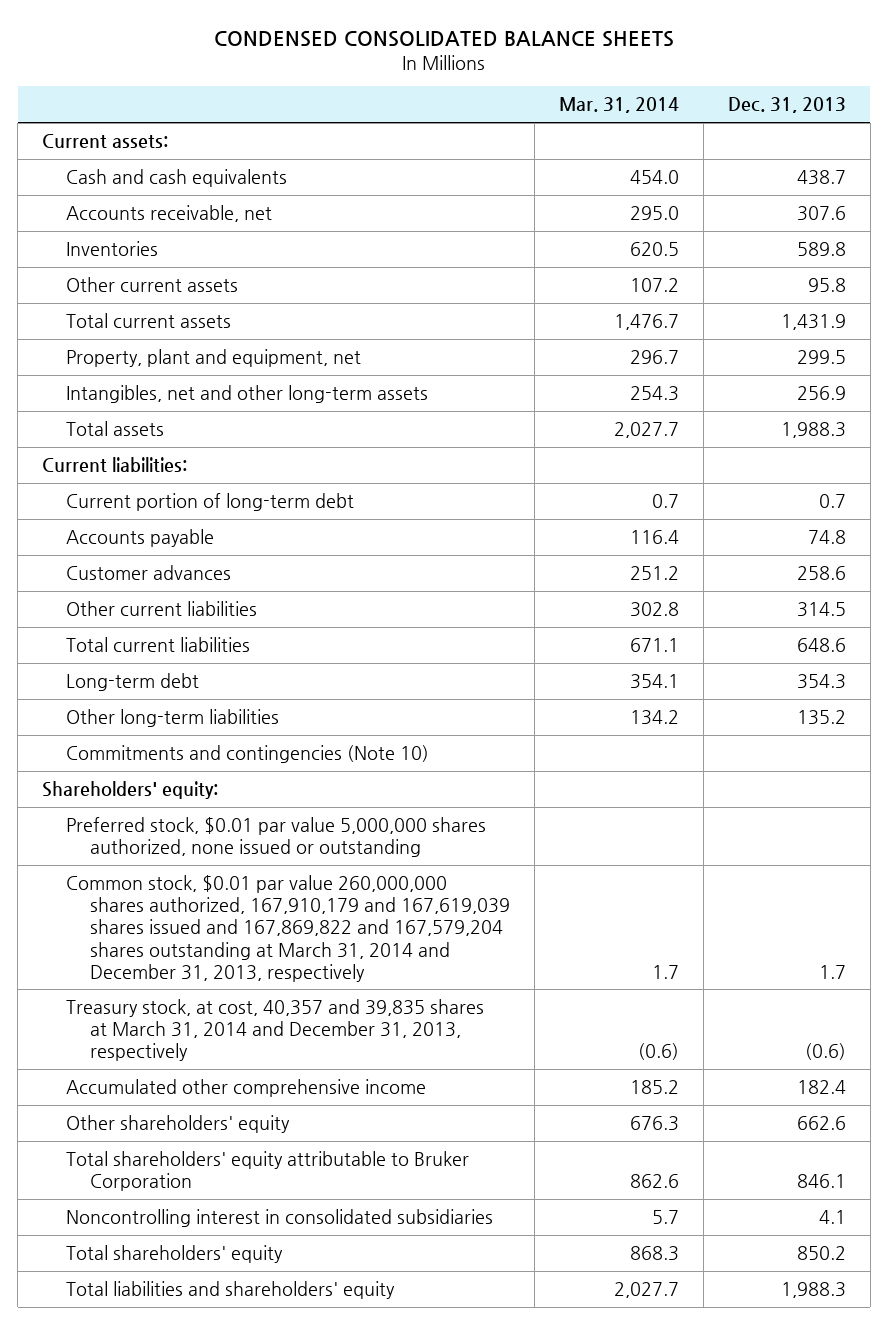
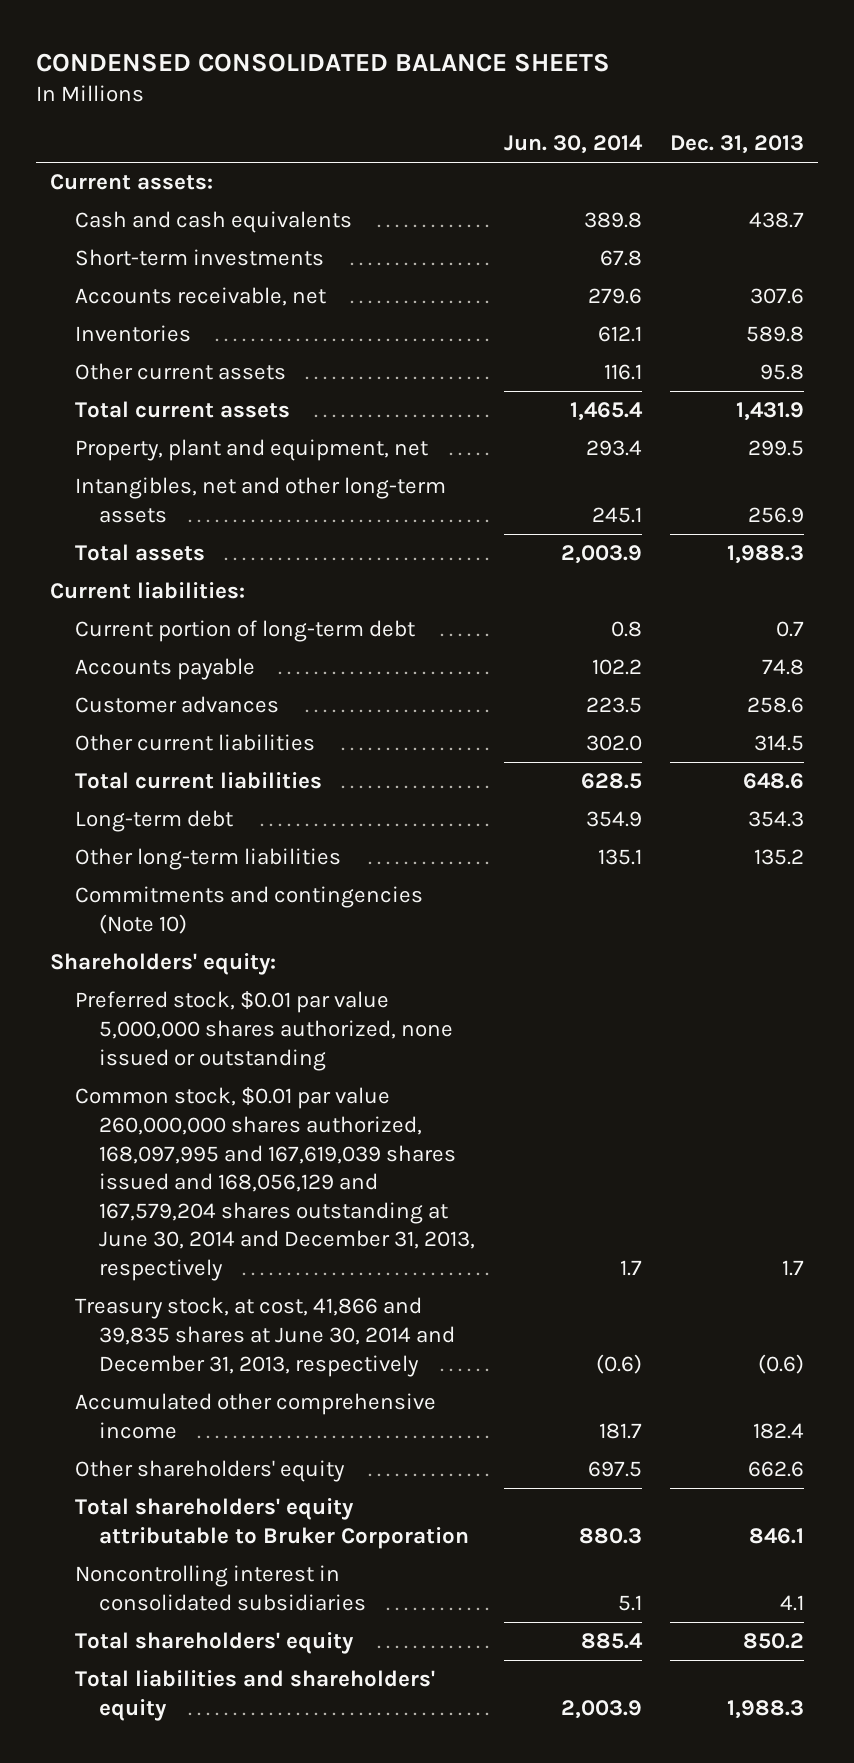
- | Mar. 31, 2014 | Dec. 31, 2013
+ | Jun. 30, 2014 | Dec. 31, 2013
+ Short-term investments | 67.8 |
- Common stock, $0.01 par value 260,000,000 shares authorized, 167,910,179 and 167,619,039 shares issued and 167,869,822 and 167,579,204 shares outstanding at March 31, 2014 and December 31, 2013, respectively | 1.7 | 1.7
- Treasury stock, at cost, 40,357 and 39,835 shares at March 31, 2014 and December 31, 2013, respectively | (0.6) | (0.6)
+ Common stock, $0.01 par value 260,000,000 shares authorized, 168,097,995 and 167,619,039 shares issued and 168,056,129 and 167,579,204 shares outstanding at June 30, 2014 and December 31, 2013, respectively | 1.7 | 1.7
+ Treasury stock, at cost, 41,866 and 39,835 shares at June 30, 2014 and December 31, 2013, respectively | (0.6) | (0.6)

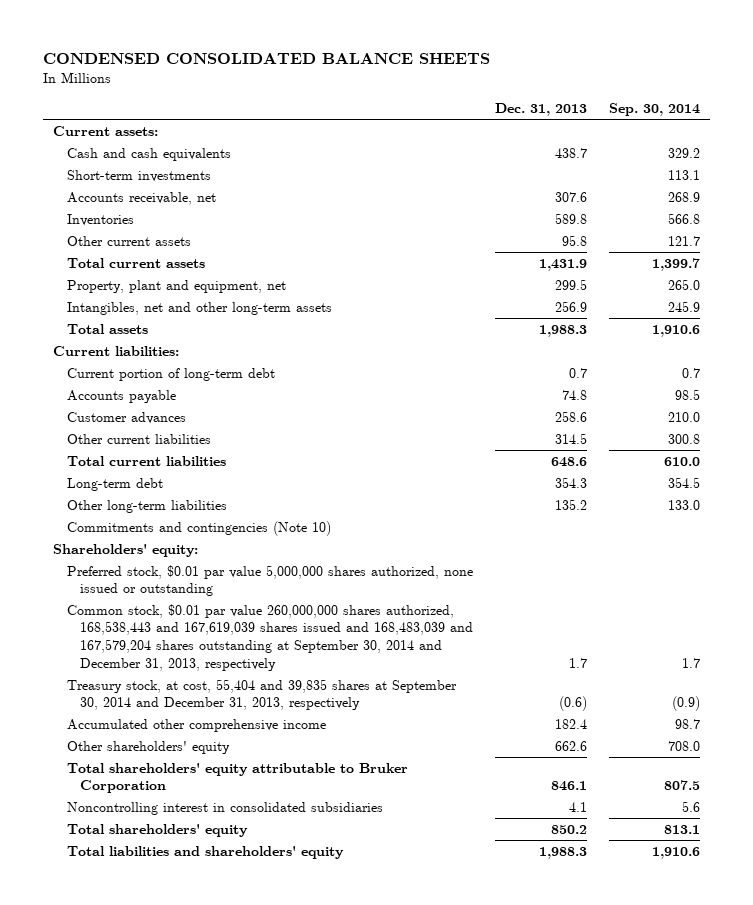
- | Jun. 30, 2014 | Dec. 31, 2013
+ | Dec. 31, 2013 | Sep. 30, 2014
- Common stock, $0.01 par value 260,000,000 shares authorized, 168,097,995 and 167,619,039 shares issued and 168,056,129 and 167,579,204 shares outstanding at June 30, 2014 and December 31, 2013, respectively | 1.7 | 1.7
- Treasury stock, at cost, 41,866 and 39,835 shares at June 30, 2014 and December 31, 2013, respectively | (0.6) | (0.6)
+ Common stock, $0.01 par value 260,000,000 shares authorized, 168,538,443 and 167,619,039 shares issued and 168,483,039 and 167,579,204 shares outstanding at September 30, 2014 and December 31, 2013, respectively | 1.7 | 1.7
+ Treasury stock, at cost, 55,404 and 39,835 shares at September 30, 2014 and December 31, 2013, respectively | (0.6) | (0.9)

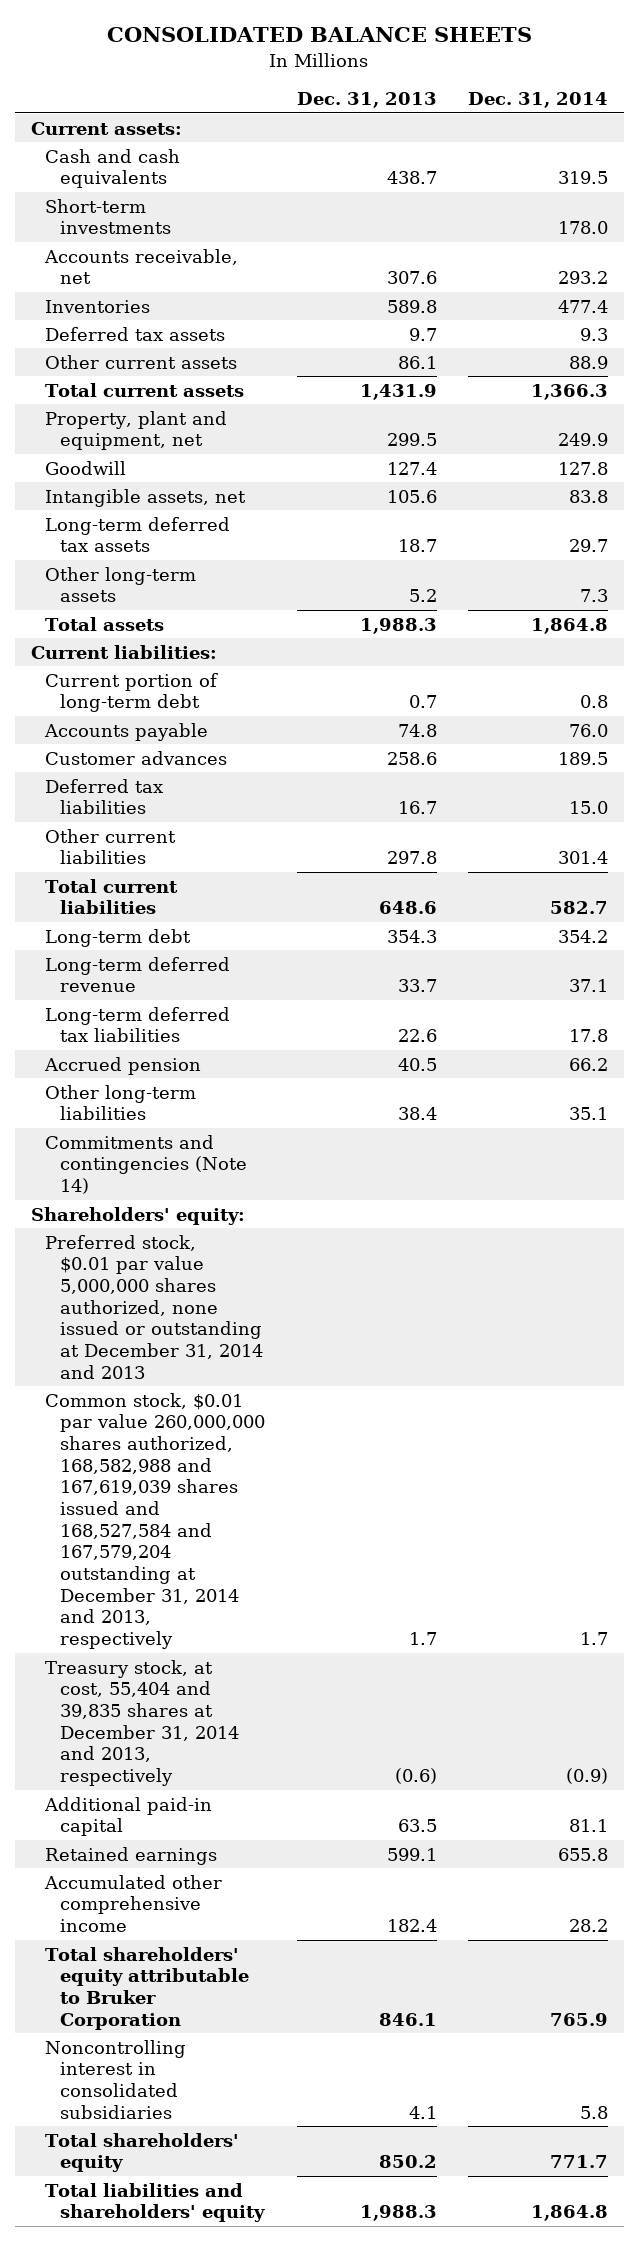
- CONDENSED CONSOLIDATED BALANCE SHEETS
+ CONSOLIDATED BALANCE SHEETS
- | Dec. 31, 2013 | Sep. 30, 2014
+ | Dec. 31, 2013 | Dec. 31, 2014
- Other current assets | 95.8 | 121.7
+ Deferred tax assets | 9.7 | 9.3
+ Other current assets | 86.1 | 88.9
- Intangibles, net and other long-term assets | 256.9 | 245.9
+ Goodwill | 127.4 | 127.8
+ Intangible assets, net | 105.6 | 83.8
+ Long-term deferred tax assets | 18.7 | 29.7
+ Other long-term assets | 5.2 | 7.3
- Other current liabilities | 314.5 | 300.8
+ Deferred tax liabilities | 16.7 | 15.0
+ Other current liabilities | 297.8 | 301.4
- Other long-term liabilities | 135.2 | 133.0
- Commitments and contingencies (Note 10)
+ Long-term deferred revenue | 33.7 | 37.1
+ Long-term deferred tax liabilities | 22.6 | 17.8
+ Accrued pension | 40.5 | 66.2
+ Other long-term liabilities | 38.4 | 35.1
+ Commitments and contingencies (Note 14)
- Preferred stock, $0.01 par value 5,000,000 shares authorized, none issued or outstanding
- Common stock, $0.01 par value 260,000,000 shares authorized, 168,538,443 and 167,619,039 shares issued and 168,483,039 and 167,579,204 shares outstanding at September 30, 2014 and December 31, 2013, respectively | 1.7 | 1.7
- Treasury stock, at cost, 55,404 and 39,835 shares at September 30, 2014 and December 31, 2013, respectively | (0.6) | (0.9)
+ Preferred stock, $0.01 par value 5,000,000 shares authorized, none issued or outstanding at December 31, 2014 and 2013
+ Common stock, $0.01 par value 260,000,000 shares authorized, 168,582,988 and 167,619,039 shares issued and 168,527,584 and 167,579,204 outstanding at December 31, 2014 and 2013, respectively | 1.7 | 1.7
+ Treasury stock, at cost, 55,404 and 39,835 shares at December 31, 2014 and 2013, respectively | (0.6) | (0.9)
+ Additional paid-in capital | 63.5 | 81.1
+ Retained earnings | 599.1 | 655.8
- Other shareholders' equity | 662.6 | 708.0

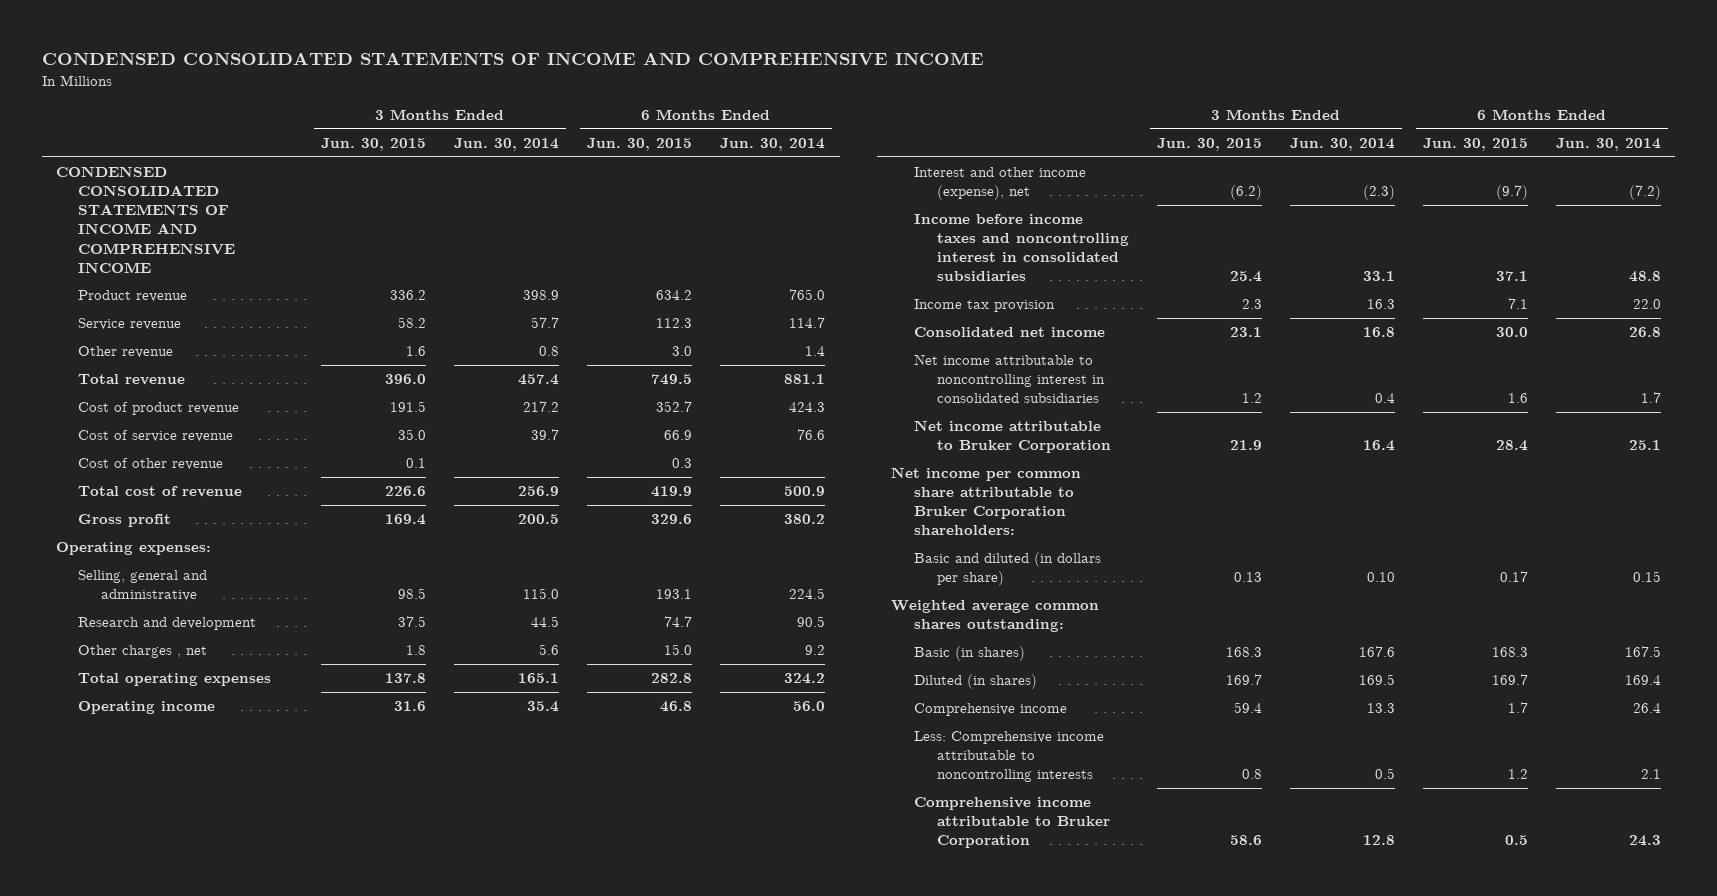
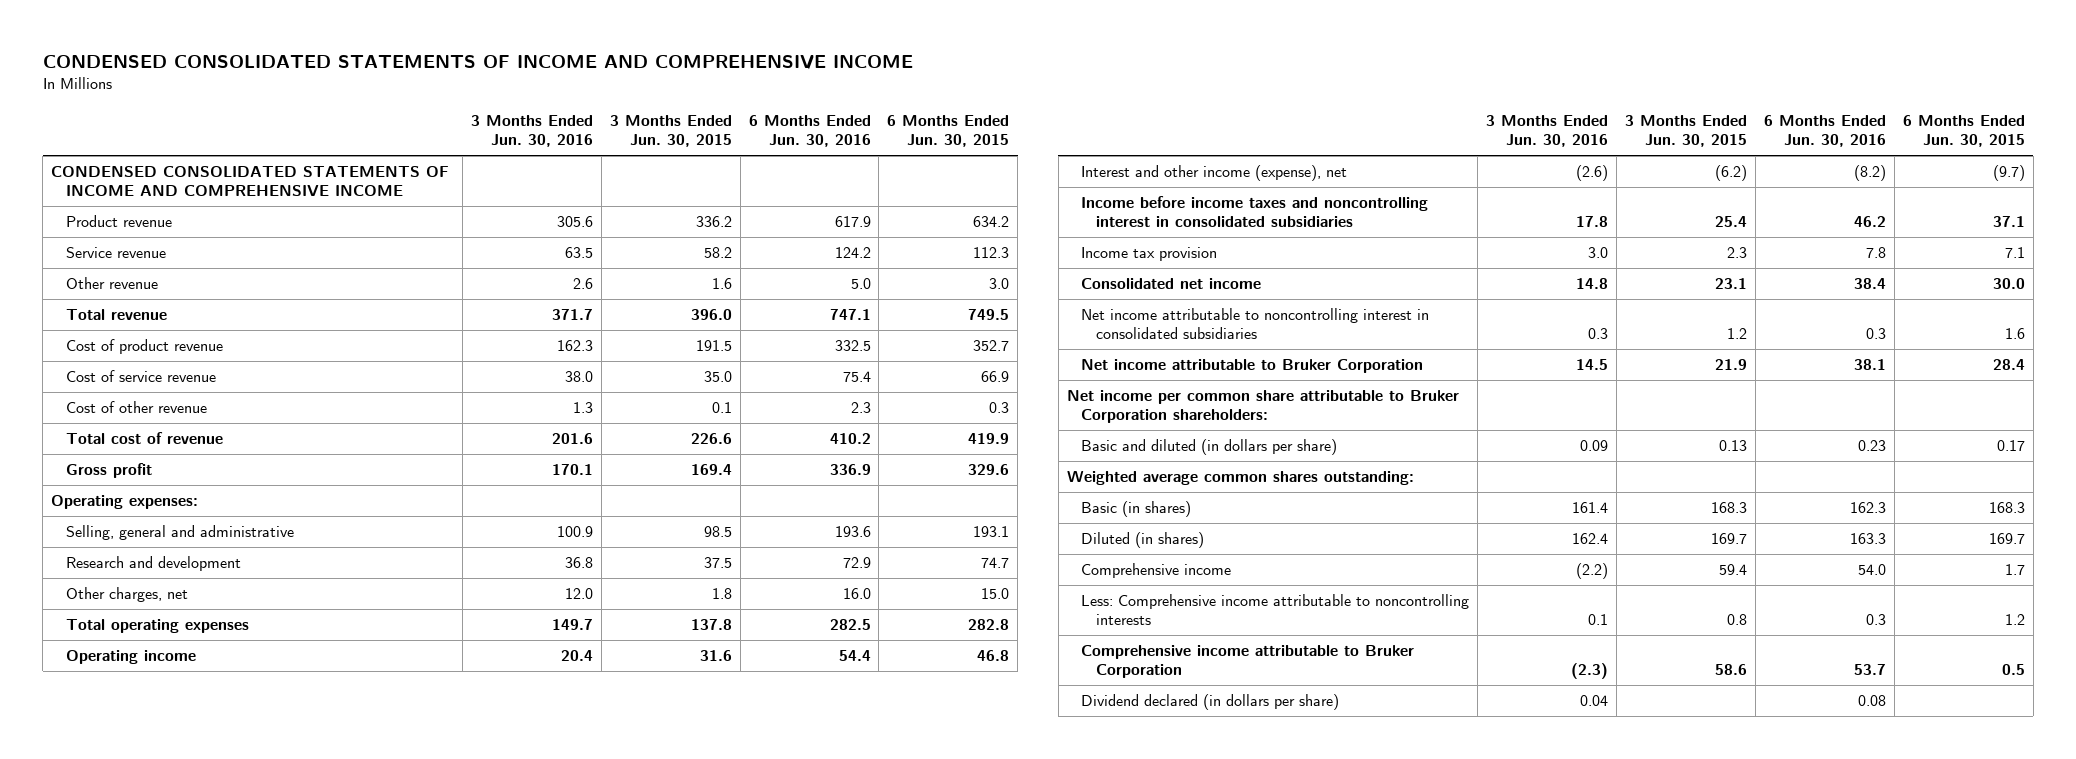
- | 3 Months Ended Jun. 30, 2015 | 3 Months Ended Jun. 30, 2014 | 6 Months Ended Jun. 30, 2015 | 6 Months Ended Jun. 30, 2014
+ | 3 Months Ended Jun. 30, 2016 | 3 Months Ended Jun. 30, 2015 | 6 Months Ended Jun. 30, 2016 | 6 Months Ended Jun. 30, 2015
- Other charges , net | 1.8 | 5.6 | 15.0 | 9.2
+ Other charges, net | 12.0 | 1.8 | 16.0 | 15.0
+ Dividend declared (in dollars per share) | 0.04 | | 0.08 |

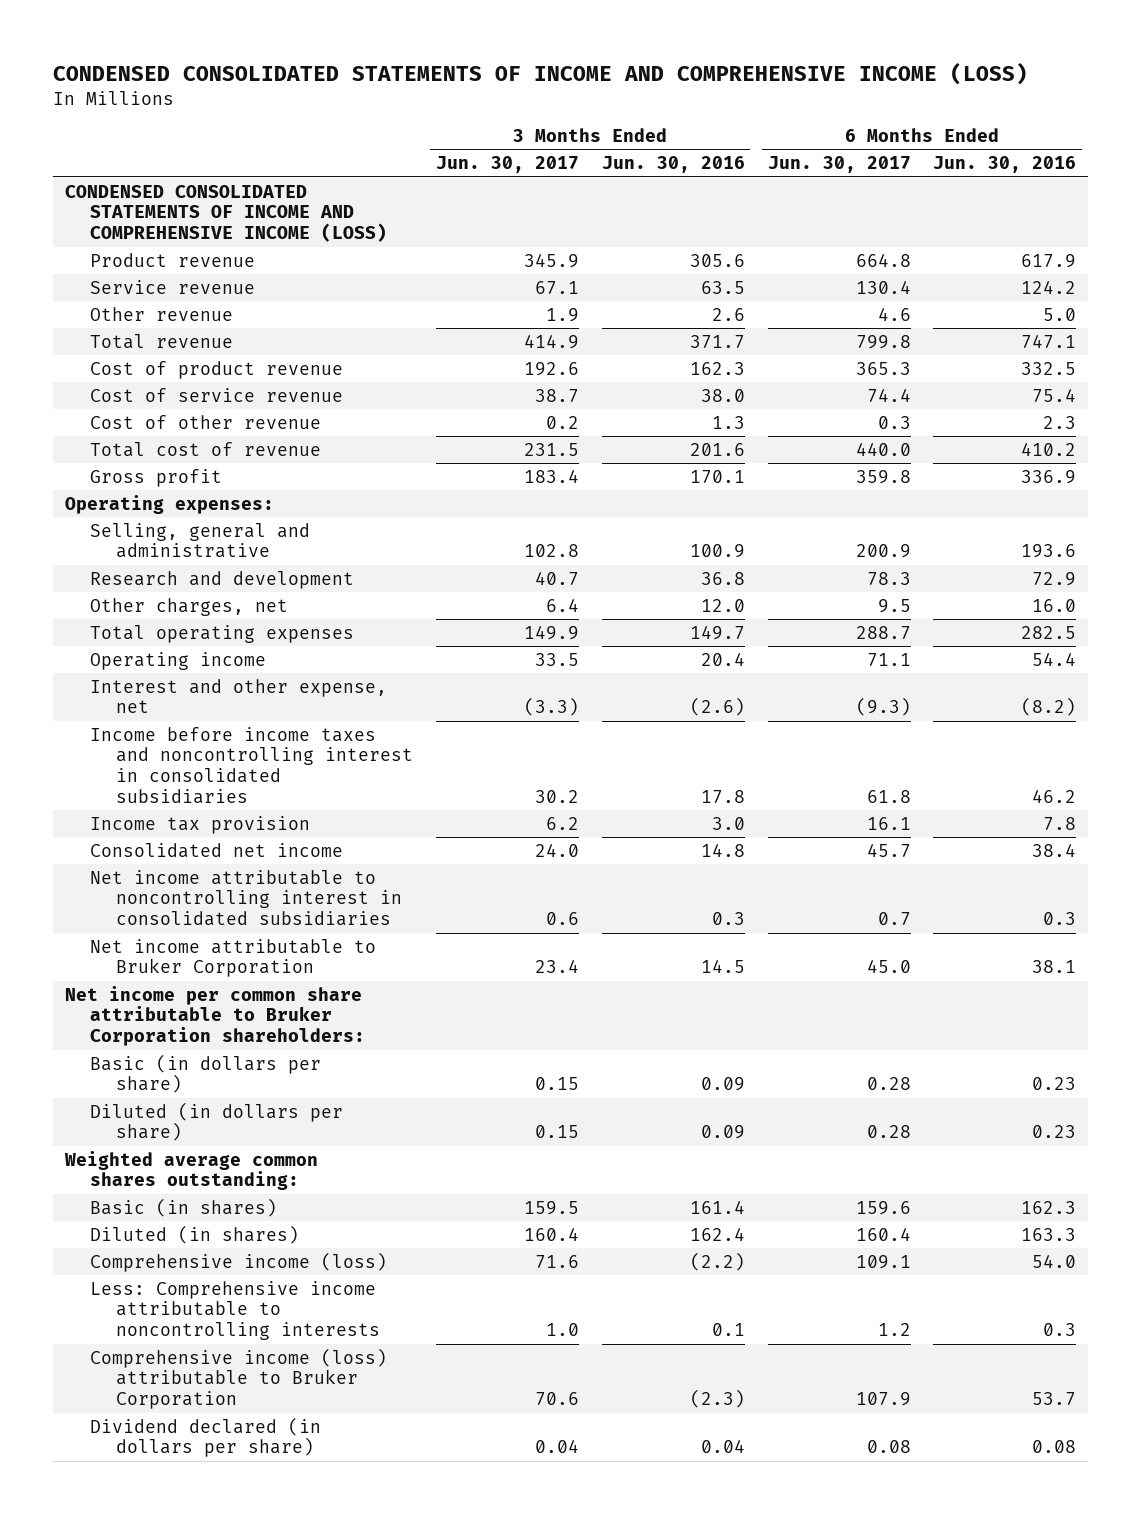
- CONDENSED CONSOLIDATED STATEMENTS OF INCOME AND COMPREHENSIVE INCOME
+ CONDENSED CONSOLIDATED STATEMENTS OF INCOME AND COMPREHENSIVE INCOME (LOSS)
- | 3 Months Ended Jun. 30, 2016 | 3 Months Ended Jun. 30, 2015 | 6 Months Ended Jun. 30, 2016 | 6 Months Ended Jun. 30, 2015
+ | 3 Months Ended Jun. 30, 2017 | 3 Months Ended Jun. 30, 2016 | 6 Months Ended Jun. 30, 2017 | 6 Months Ended Jun. 30, 2016
- CONDENSED CONSOLIDATED STATEMENTS OF INCOME AND COMPREHENSIVE INCOME
+ CONDENSED CONSOLIDATED STATEMENTS OF INCOME AND COMPREHENSIVE INCOME (LOSS)
- Interest and other income (expense), net | (2.6) | (6.2) | (8.2) | (9.7)
+ Interest and other expense, net | (3.3) | (2.6) | (9.3) | (8.2)
- Basic and diluted (in dollars per share) | 0.09 | 0.13 | 0.23 | 0.17
+ Basic (in dollars per share) | 0.15 | 0.09 | 0.28 | 0.23
+ Diluted (in dollars per share) | 0.15 | 0.09 | 0.28 | 0.23
- Comprehensive income | (2.2) | 59.4 | 54.0 | 1.7
+ Comprehensive income (loss) | 71.6 | (2.2) | 109.1 | 54.0
- Comprehensive income attributable to Bruker Corporation | (2.3) | 58.6 | 53.7 | 0.5
+ Comprehensive income (loss) attributable to Bruker Corporation | 70.6 | (2.3) | 107.9 | 53.7

